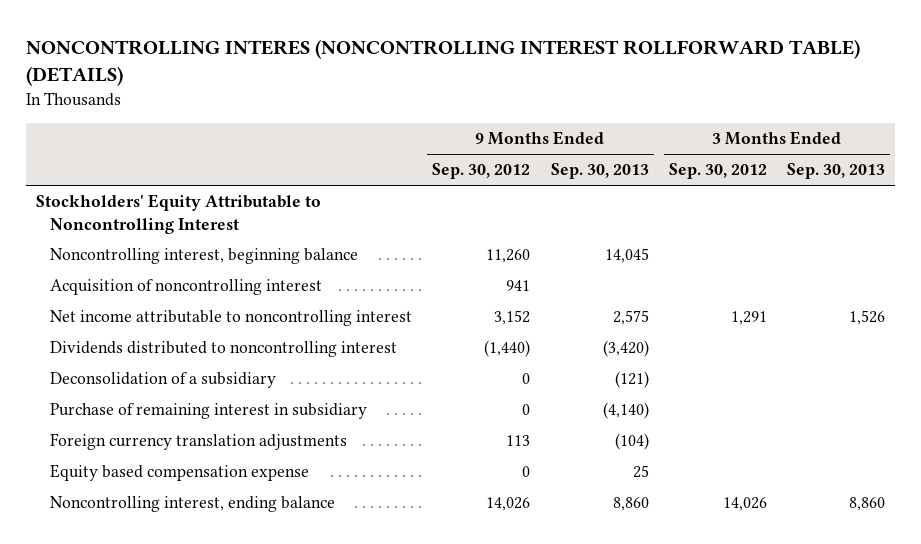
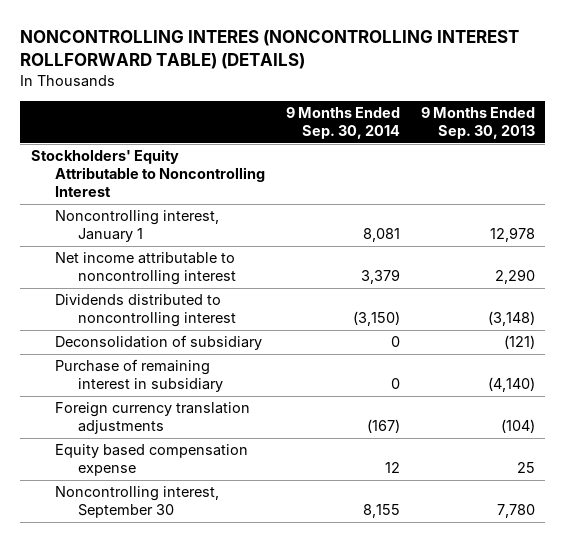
- | 9 Months Ended Sep. 30, 2012 | 9 Months Ended Sep. 30, 2013 | 3 Months Ended Sep. 30, 2012 | 3 Months Ended Sep. 30, 2013
+ | 9 Months Ended Sep. 30, 2014 | 9 Months Ended Sep. 30, 2013
- Noncontrolling interest, beginning balance | 11,260 | 14,045 | |
- Acquisition of noncontrolling interest | 941 | | |
- Net income attributable to noncontrolling interest | 3,152 | 2,575 | 1,291 | 1,526
- Dividends distributed to noncontrolling interest | (1,440) | (3,420) | |
- Deconsolidation of a subsidiary | 0 | (121) | |
+ Noncontrolling interest, January 1 | 8,081 | 12,978
+ Net income attributable to noncontrolling interest | 3,379 | 2,290
+ Dividends distributed to noncontrolling interest | (3,150) | (3,148)
+ Deconsolidation of subsidiary | 0 | (121)
- Noncontrolling interest, ending balance | 14,026 | 8,860 | 14,026 | 8,860
+ Noncontrolling interest, September 30 | 8,155 | 7,780

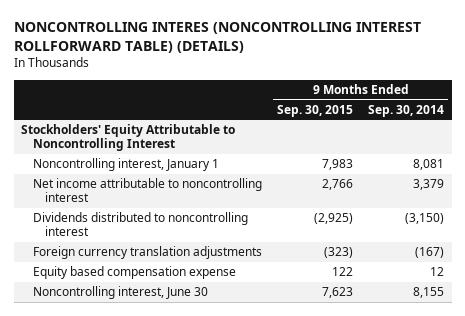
- | 9 Months Ended Sep. 30, 2014 | 9 Months Ended Sep. 30, 2013
+ | 9 Months Ended Sep. 30, 2015 | 9 Months Ended Sep. 30, 2014
- Deconsolidation of subsidiary | 0 | (121)
- Purchase of remaining interest in subsidiary | 0 | (4,140)
- Noncontrolling interest, September 30 | 8,155 | 7,780
+ Noncontrolling interest, June 30 | 7,623 | 8,155

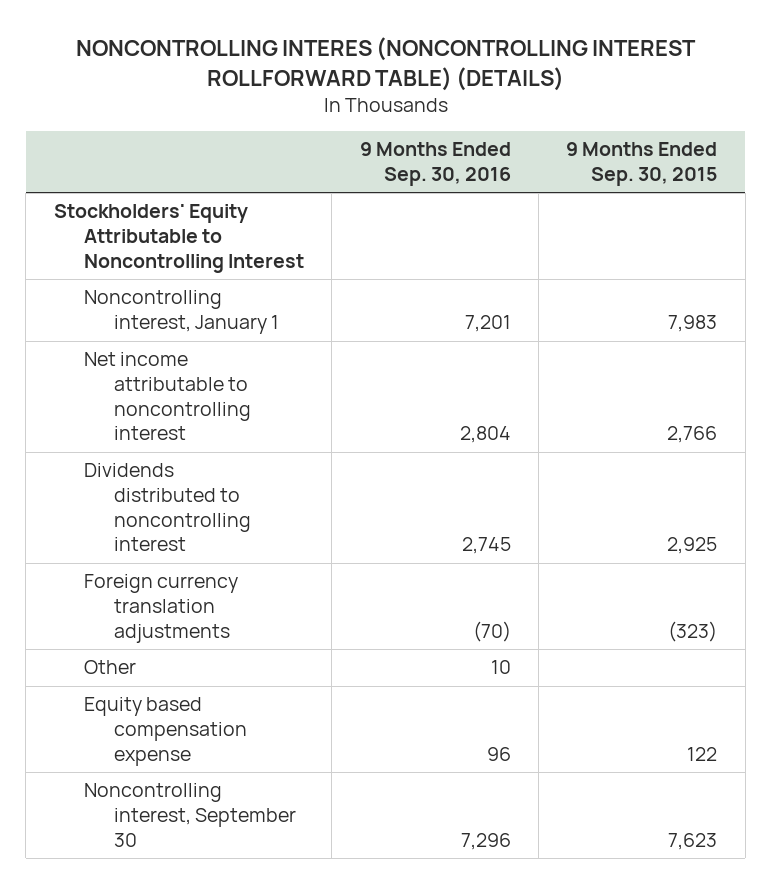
- | 9 Months Ended Sep. 30, 2015 | 9 Months Ended Sep. 30, 2014
+ | 9 Months Ended Sep. 30, 2016 | 9 Months Ended Sep. 30, 2015
- Dividends distributed to noncontrolling interest | (2,925) | (3,150)
+ Dividends distributed to noncontrolling interest | 2,745 | 2,925
+ Other | 10 |
- Noncontrolling interest, June 30 | 7,623 | 8,155
+ Noncontrolling interest, September 30 | 7,296 | 7,623

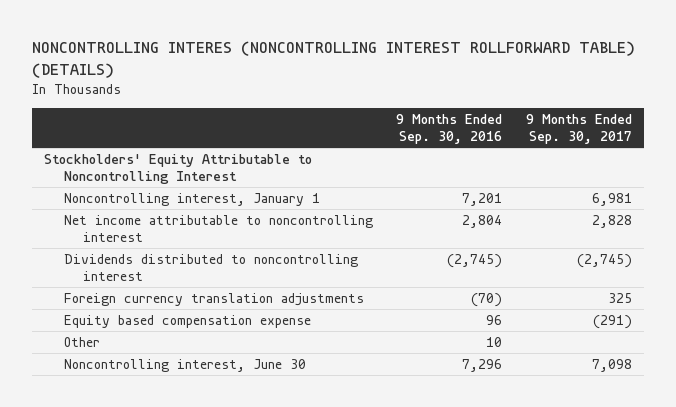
- | 9 Months Ended Sep. 30, 2016 | 9 Months Ended Sep. 30, 2015
+ | 9 Months Ended Sep. 30, 2016 | 9 Months Ended Sep. 30, 2017
- Dividends distributed to noncontrolling interest | 2,745 | 2,925
+ Dividends distributed to noncontrolling interest | (2,745) | (2,745)
- Noncontrolling interest, September 30 | 7,296 | 7,623
moved down: Other | 10 |
+ Noncontrolling interest, June 30 | 7,296 | 7,098

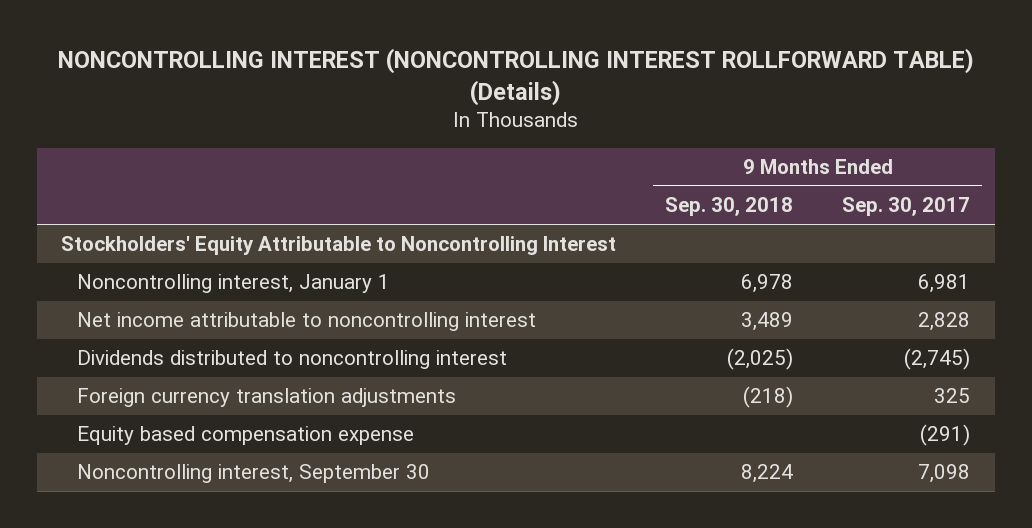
- NONCONTROLLING INTERES (NONCONTROLLING INTEREST ROLLFORWARD TABLE) (DETAILS)
+ NONCONTROLLING INTEREST (NONCONTROLLING INTEREST ROLLFORWARD TABLE) (Details)
- | 9 Months Ended Sep. 30, 2016 | 9 Months Ended Sep. 30, 2017
+ | 9 Months Ended Sep. 30, 2018 | 9 Months Ended Sep. 30, 2017
- Other | 10 |
- Noncontrolling interest, June 30 | 7,296 | 7,098
+ Noncontrolling interest, September 30 | 8,224 | 7,098

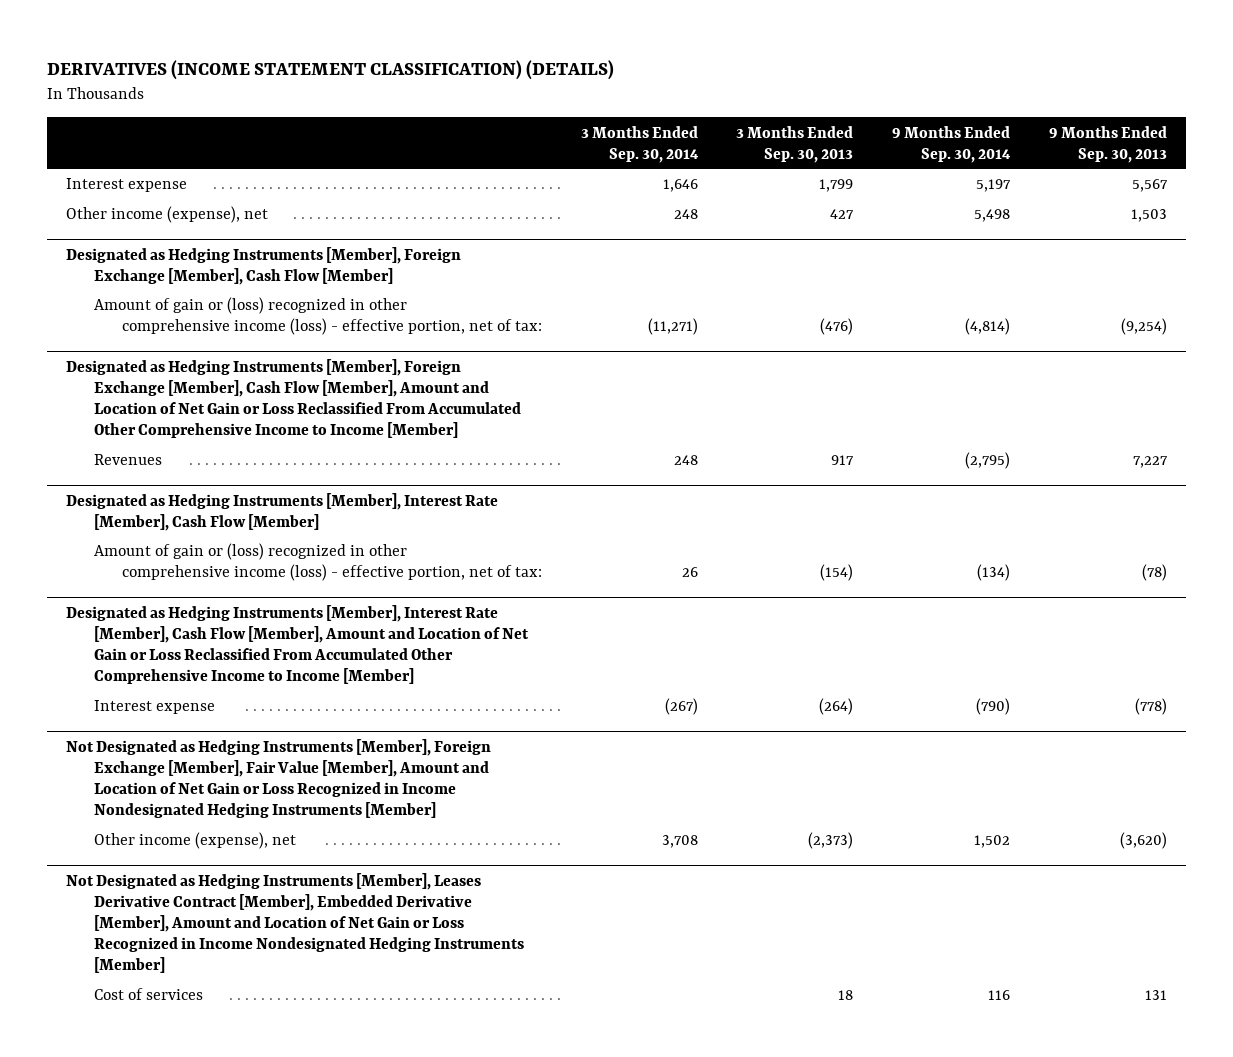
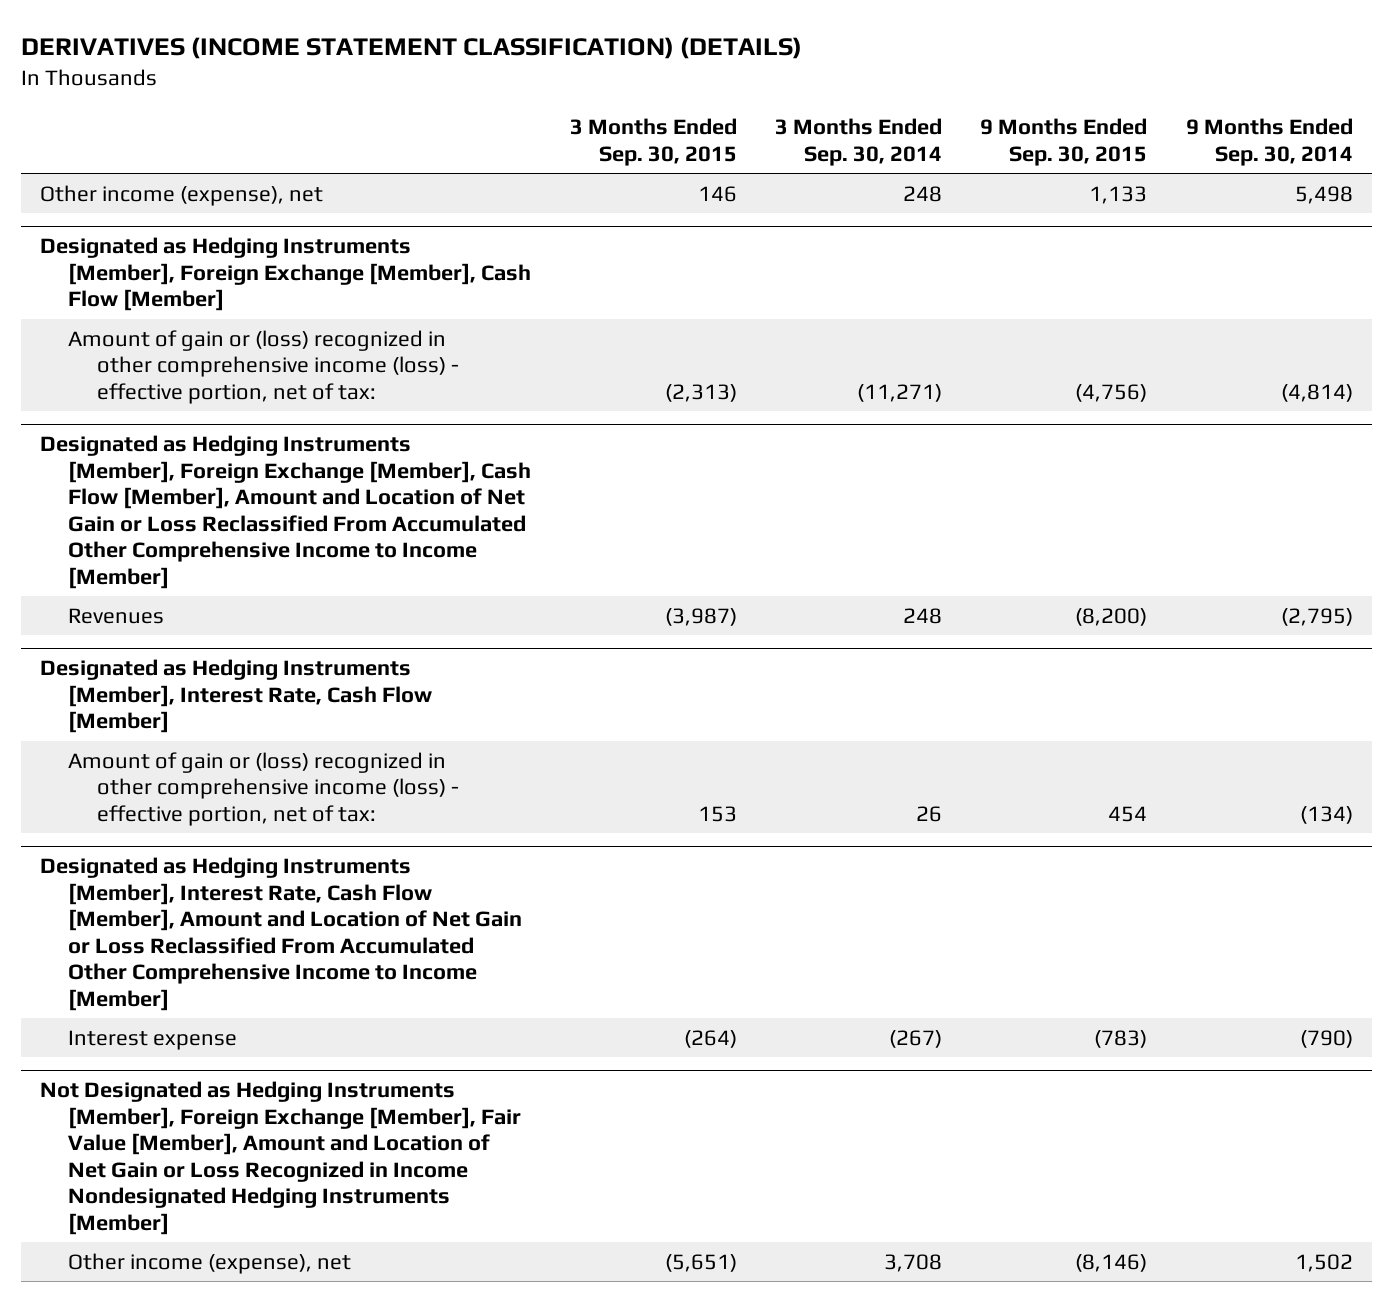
- | 3 Months Ended Sep. 30, 2014 | 3 Months Ended Sep. 30, 2013 | 9 Months Ended Sep. 30, 2014 | 9 Months Ended Sep. 30, 2013
+ | 3 Months Ended Sep. 30, 2015 | 3 Months Ended Sep. 30, 2014 | 9 Months Ended Sep. 30, 2015 | 9 Months Ended Sep. 30, 2014
- Interest expense | 1,646 | 1,799 | 5,197 | 5,567
- Designated as Hedging Instruments [Member], Interest Rate [Member], Cash Flow [Member]
+ Designated as Hedging Instruments [Member], Interest Rate, Cash Flow [Member]
- Designated as Hedging Instruments [Member], Interest Rate [Member], Cash Flow [Member], Amount and Location of Net Gain or Loss Reclassified From Accumulated Other Comprehensive Income to Income [Member]
+ Designated as Hedging Instruments [Member], Interest Rate, Cash Flow [Member], Amount and Location of Net Gain or Loss Reclassified From Accumulated Other Comprehensive Income to Income [Member]
- Not Designated as Hedging Instruments [Member], Leases Derivative Contract [Member], Embedded Derivative [Member], Amount and Location of Net Gain or Loss Recognized in Income Nondesignated Hedging Instruments [Member]
- Cost of services | | 18 | 116 | 131

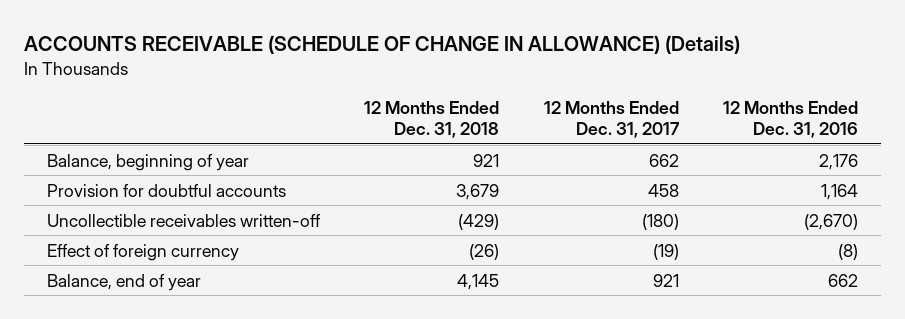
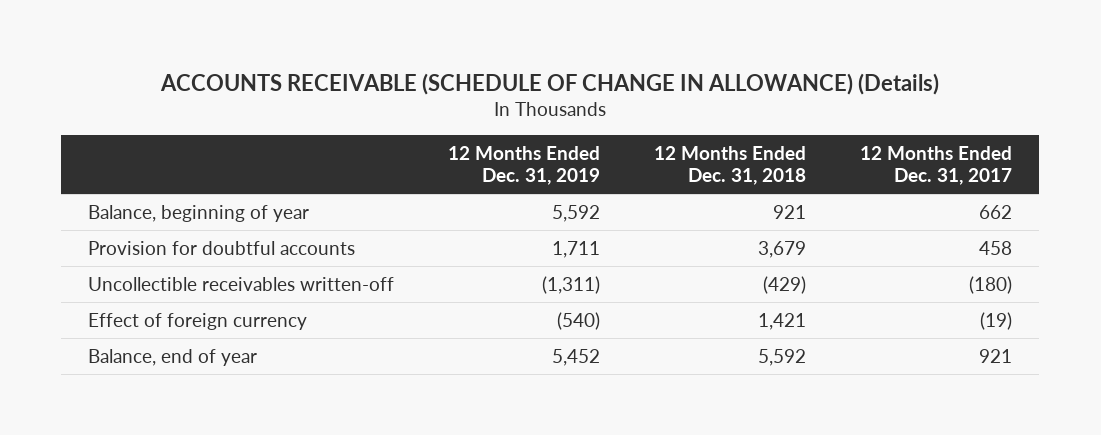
- | 12 Months Ended Dec. 31, 2018 | 12 Months Ended Dec. 31, 2017 | 12 Months Ended Dec. 31, 2016
+ | 12 Months Ended Dec. 31, 2019 | 12 Months Ended Dec. 31, 2018 | 12 Months Ended Dec. 31, 2017
- Effect of foreign currency | (26) | (19) | (8)
- Balance, end of year | 4,145 | 921 | 662
+ Effect of foreign currency | (540) | 1,421 | (19)
+ Balance, end of year | 5,452 | 5,592 | 921

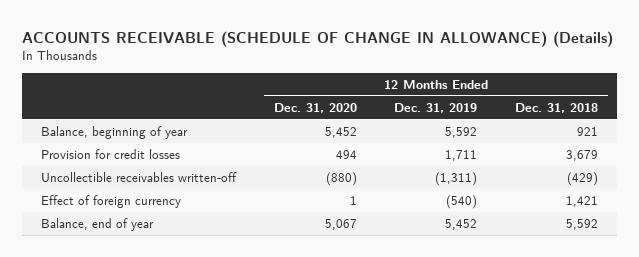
- | 12 Months Ended Dec. 31, 2019 | 12 Months Ended Dec. 31, 2018 | 12 Months Ended Dec. 31, 2017
+ | 12 Months Ended Dec. 31, 2020 | 12 Months Ended Dec. 31, 2019 | 12 Months Ended Dec. 31, 2018
- Provision for doubtful accounts | 1,711 | 3,679 | 458
+ Provision for credit losses | 494 | 1,711 | 3,679

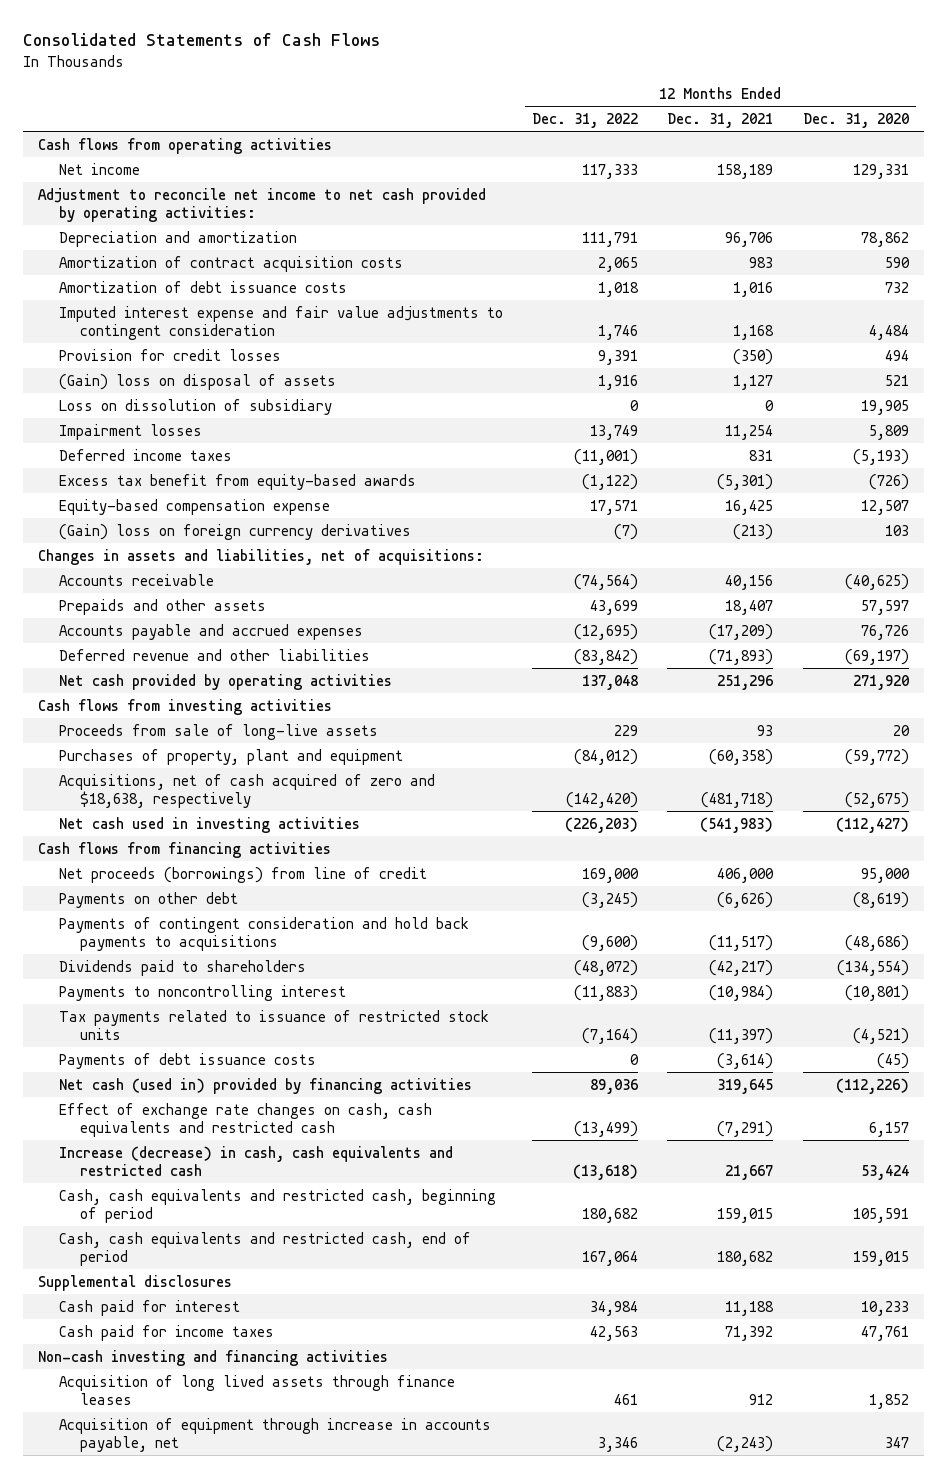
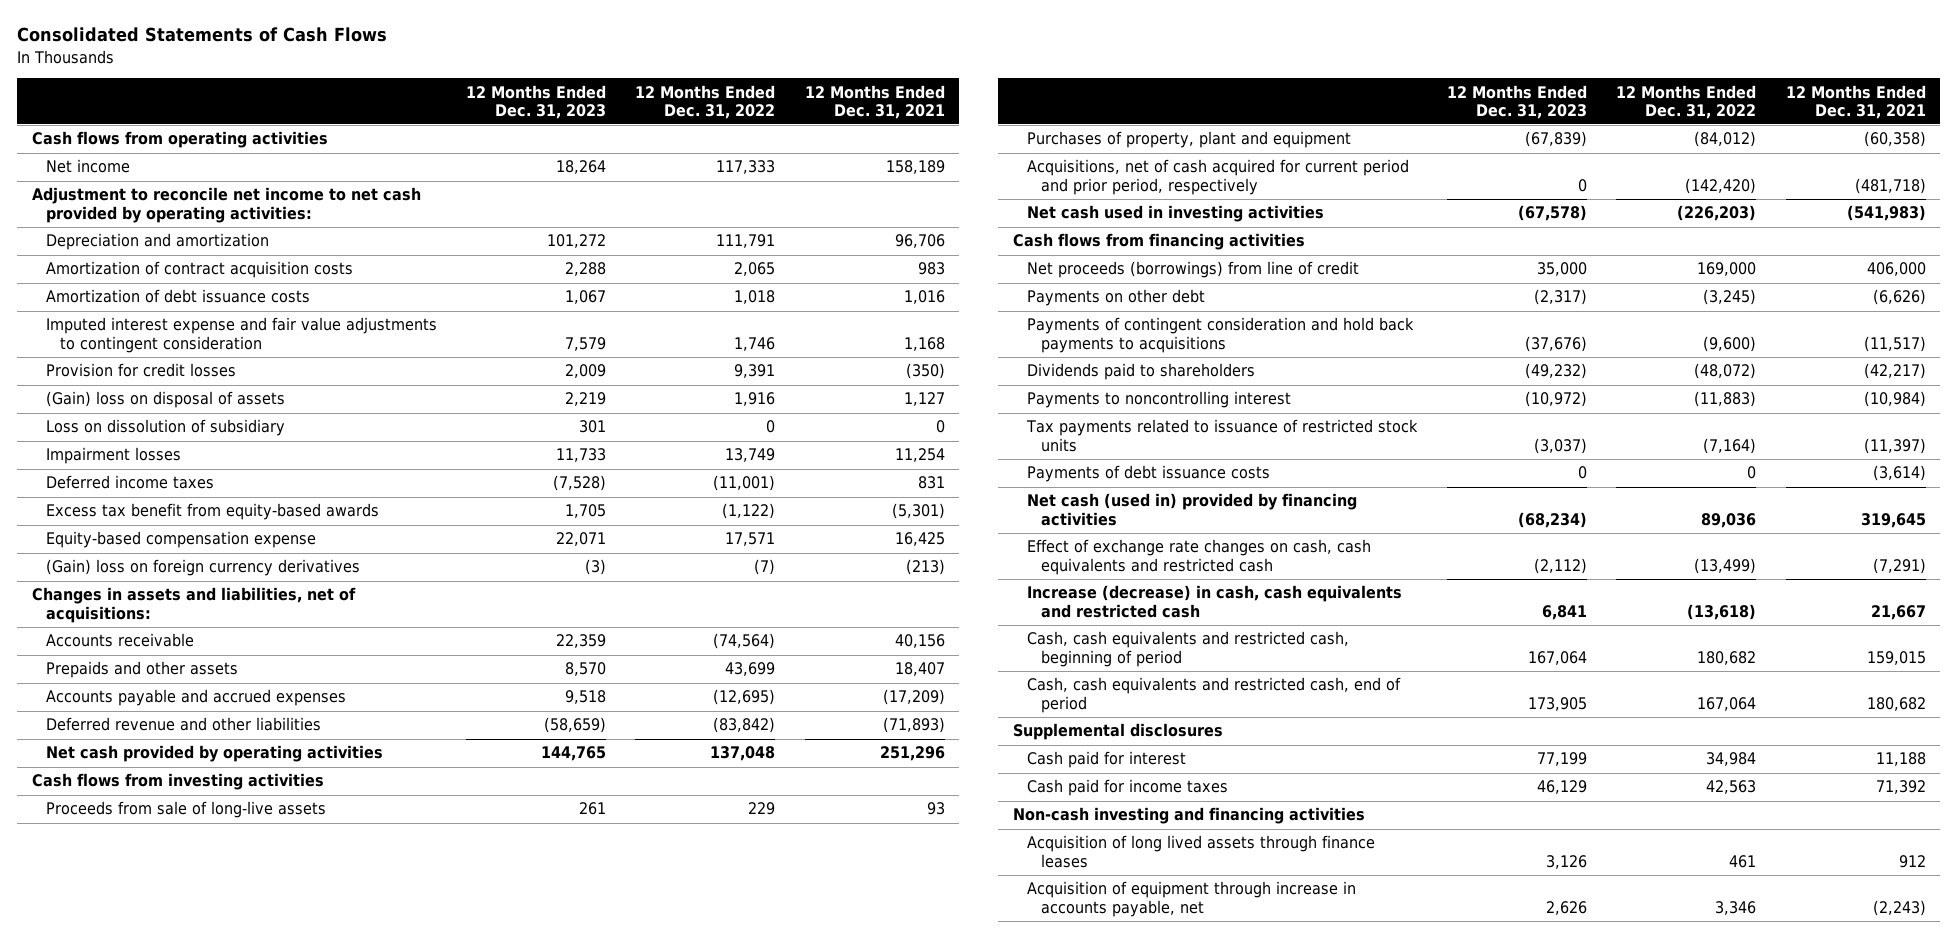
- | 12 Months Ended Dec. 31, 2022 | 12 Months Ended Dec. 31, 2021 | 12 Months Ended Dec. 31, 2020
+ | 12 Months Ended Dec. 31, 2023 | 12 Months Ended Dec. 31, 2022 | 12 Months Ended Dec. 31, 2021
- Acquisitions, net of cash acquired of zero and $18,638, respectively | (142,420) | (481,718) | (52,675)
+ Acquisitions, net of cash acquired for current period and prior period, respectively | 0 | (142,420) | (481,718)

